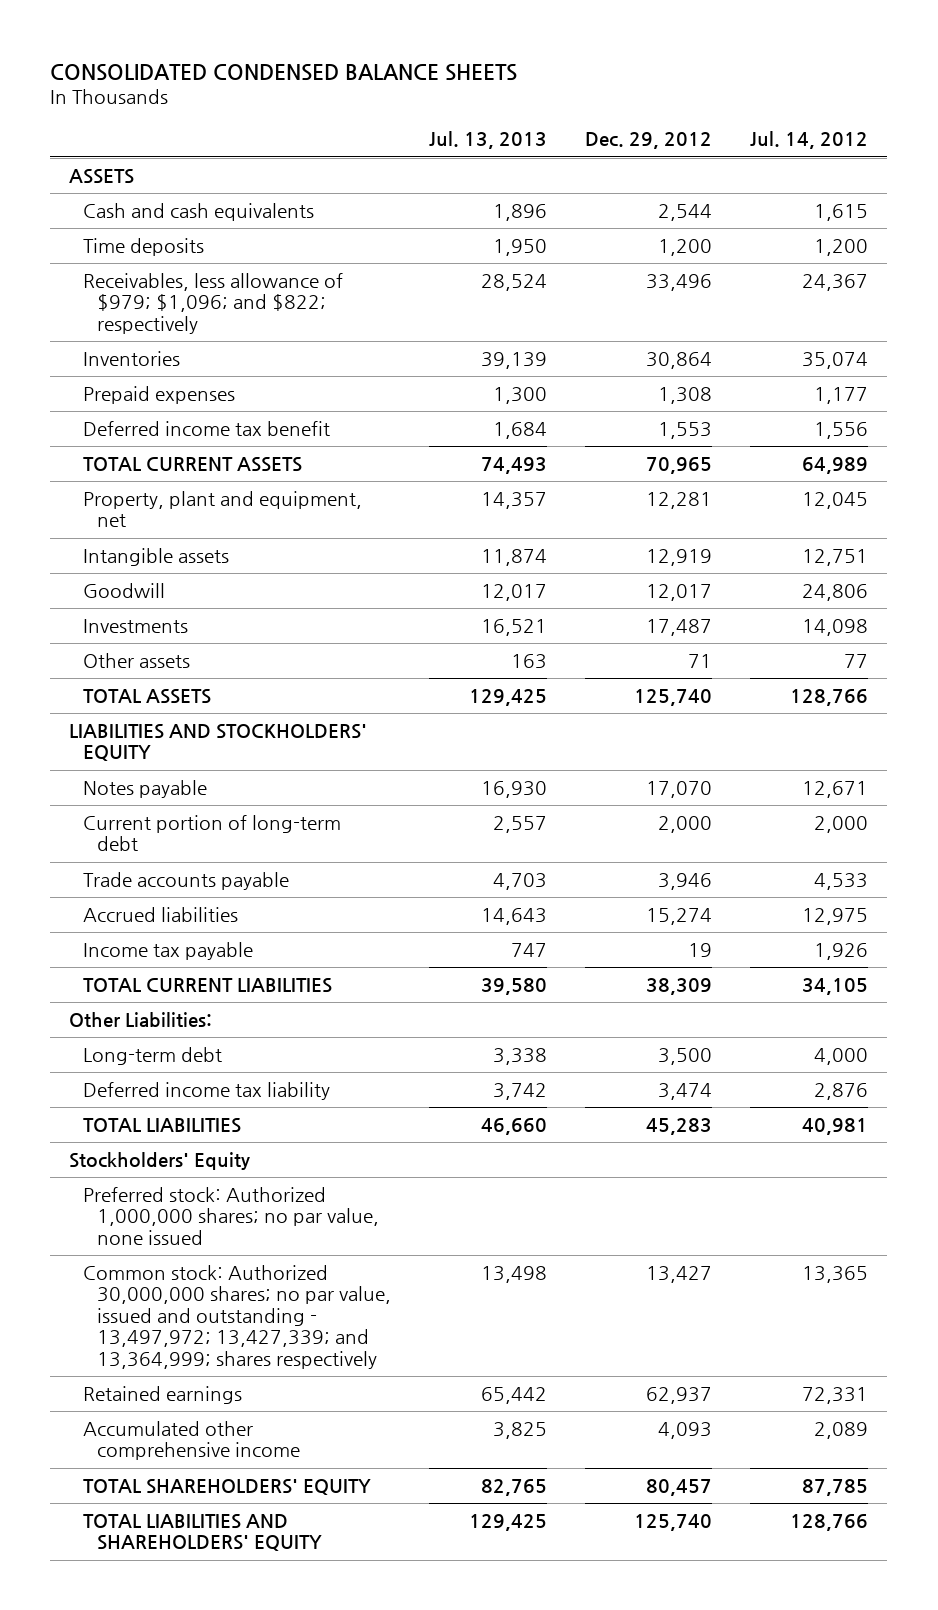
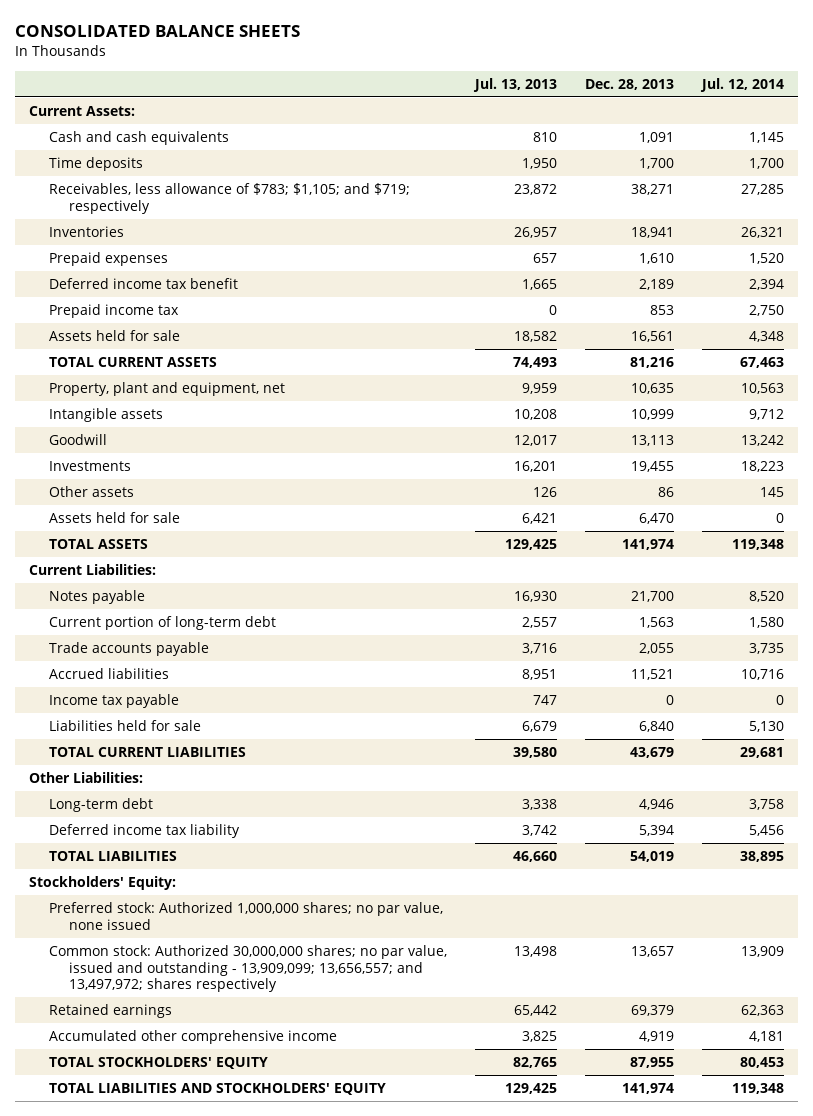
- CONSOLIDATED CONDENSED BALANCE SHEETS
+ CONSOLIDATED BALANCE SHEETS
- | Jul. 13, 2013 | Dec. 29, 2012 | Jul. 14, 2012
+ | Jul. 13, 2013 | Dec. 28, 2013 | Jul. 12, 2014
- ASSETS
- Cash and cash equivalents | 1,896 | 2,544 | 1,615
+ Current Assets:
+ Cash and cash equivalents | 810 | 1,091 | 1,145
- Receivables, less allowance of $979; $1,096; and $822; respectively | 28,524 | 33,496 | 24,367
- Inventories | 39,139 | 30,864 | 35,074
- Prepaid expenses | 1,300 | 1,308 | 1,177
- Deferred income tax benefit | 1,684 | 1,553 | 1,556
+ Receivables, less allowance of $783; $1,105; and $719; respectively | 23,872 | 38,271 | 27,285
+ Inventories | 26,957 | 18,941 | 26,321
+ Prepaid expenses | 657 | 1,610 | 1,520
+ Deferred income tax benefit | 1,665 | 2,189 | 2,394
+ Prepaid income tax | 0 | 853 | 2,750
+ Assets held for sale | 18,582 | 16,561 | 4,348
- Property, plant and equipment, net | 14,357 | 12,281 | 12,045
- Intangible assets | 11,874 | 12,919 | 12,751
+ Property, plant and equipment, net | 9,959 | 10,635 | 10,563
+ Intangible assets | 10,208 | 10,999 | 9,712
- Investments | 16,521 | 17,487 | 14,098
- Other assets | 163 | 71 | 77
+ Investments | 16,201 | 19,455 | 18,223
+ Other assets | 126 | 86 | 145
+ Assets held for sale | 6,421 | 6,470 | 0
- LIABILITIES AND STOCKHOLDERS' EQUITY
+ Current Liabilities:
- Trade accounts payable | 4,703 | 3,946 | 4,533
- Accrued liabilities | 14,643 | 15,274 | 12,975
+ Trade accounts payable | 3,716 | 2,055 | 3,735
+ Accrued liabilities | 8,951 | 11,521 | 10,716
+ Liabilities held for sale | 6,679 | 6,840 | 5,130
- Stockholders' Equity
+ Stockholders' Equity:
- Common stock: Authorized 30,000,000 shares; no par value, issued and outstanding - 13,497,972; 13,427,339; and 13,364,999; shares respectively | 13,498 | 13,427 | 13,365
+ Common stock: Authorized 30,000,000 shares; no par value, issued and outstanding - 13,909,099; 13,656,557; and 13,497,972; shares respectively | 13,498 | 13,657 | 13,909
- TOTAL SHAREHOLDERS' EQUITY | 82,765 | 80,457 | 87,785
- TOTAL LIABILITIES AND SHAREHOLDERS' EQUITY | 129,425 | 125,740 | 128,766
+ TOTAL STOCKHOLDERS' EQUITY | 82,765 | 87,955 | 80,453
+ TOTAL LIABILITIES AND STOCKHOLDERS' EQUITY | 129,425 | 141,974 | 119,348

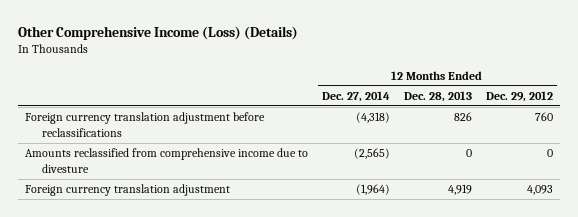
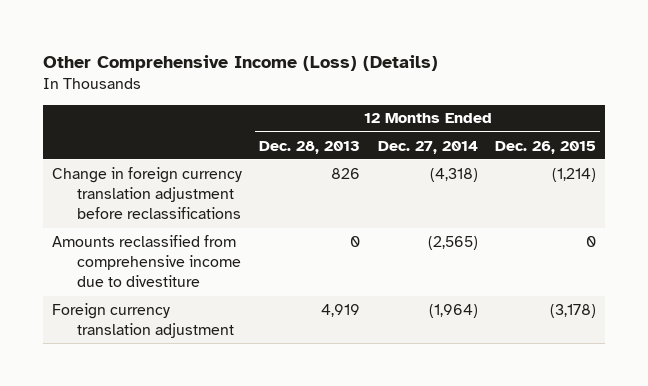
- | 12 Months Ended Dec. 27, 2014 | 12 Months Ended Dec. 28, 2013 | 12 Months Ended Dec. 29, 2012
+ | 12 Months Ended Dec. 28, 2013 | 12 Months Ended Dec. 27, 2014 | 12 Months Ended Dec. 26, 2015
- Foreign currency translation adjustment before reclassifications | (4,318) | 826 | 760
- Amounts reclassified from comprehensive income due to divesture | (2,565) | 0 | 0
+ Change in foreign currency translation adjustment before reclassifications | 826 | (4,318) | (1,214)
+ Amounts reclassified from comprehensive income due to divestiture | 0 | (2,565) | 0

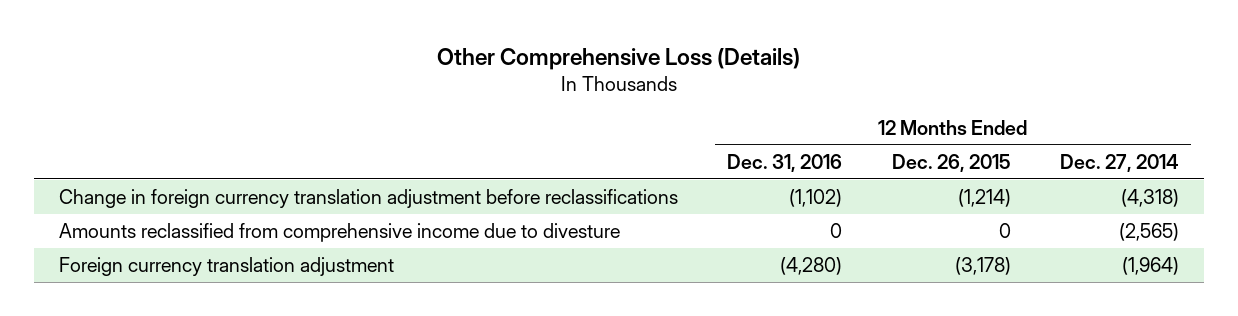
- Other Comprehensive Income (Loss) (Details)
+ Other Comprehensive Loss (Details)
- | 12 Months Ended Dec. 28, 2013 | 12 Months Ended Dec. 27, 2014 | 12 Months Ended Dec. 26, 2015
+ | 12 Months Ended Dec. 31, 2016 | 12 Months Ended Dec. 26, 2015 | 12 Months Ended Dec. 27, 2014
- Amounts reclassified from comprehensive income due to divestiture | 0 | (2,565) | 0
+ Amounts reclassified from comprehensive income due to divesture | 0 | 0 | (2,565)

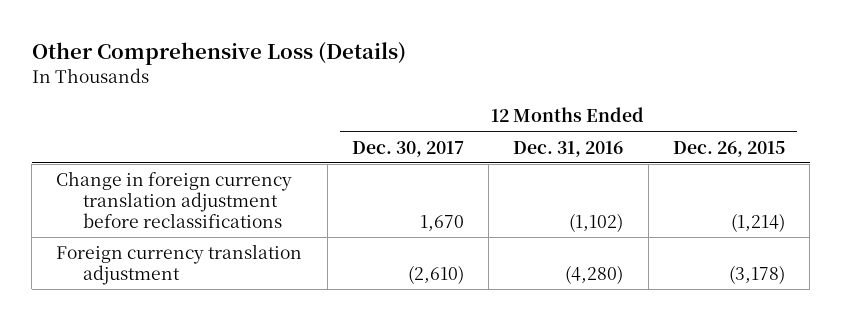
- | 12 Months Ended Dec. 31, 2016 | 12 Months Ended Dec. 26, 2015 | 12 Months Ended Dec. 27, 2014
+ | 12 Months Ended Dec. 30, 2017 | 12 Months Ended Dec. 31, 2016 | 12 Months Ended Dec. 26, 2015
- Amounts reclassified from comprehensive income due to divesture | 0 | 0 | (2,565)

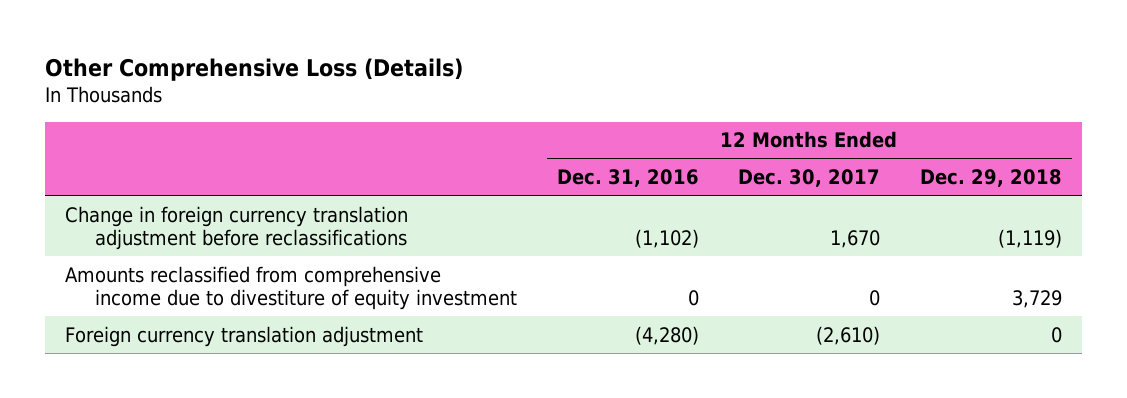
- | 12 Months Ended Dec. 30, 2017 | 12 Months Ended Dec. 31, 2016 | 12 Months Ended Dec. 26, 2015
+ | 12 Months Ended Dec. 31, 2016 | 12 Months Ended Dec. 30, 2017 | 12 Months Ended Dec. 29, 2018
+ Amounts reclassified from comprehensive income due to divestiture of equity investment | 0 | 0 | 3,729

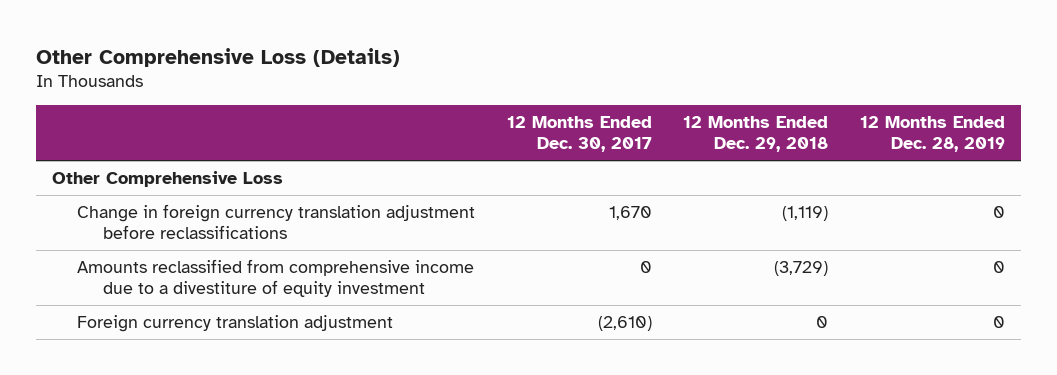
- | 12 Months Ended Dec. 31, 2016 | 12 Months Ended Dec. 30, 2017 | 12 Months Ended Dec. 29, 2018
+ | 12 Months Ended Dec. 30, 2017 | 12 Months Ended Dec. 29, 2018 | 12 Months Ended Dec. 28, 2019
+ Other Comprehensive Loss
- Amounts reclassified from comprehensive income due to divestiture of equity investment | 0 | 0 | 3,729
+ Amounts reclassified from comprehensive income due to a divestiture of equity investment | 0 | (3,729) | 0

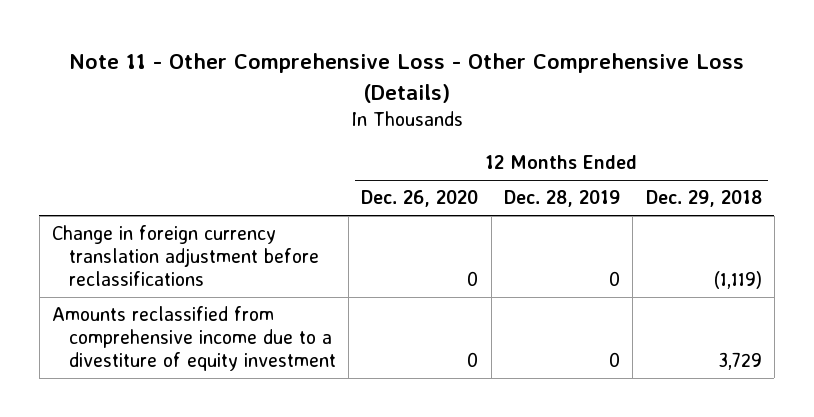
- Other Comprehensive Loss (Details)
+ Note 11 - Other Comprehensive Loss - Other Comprehensive Loss (Details)
- | 12 Months Ended Dec. 30, 2017 | 12 Months Ended Dec. 29, 2018 | 12 Months Ended Dec. 28, 2019
+ | 12 Months Ended Dec. 26, 2020 | 12 Months Ended Dec. 28, 2019 | 12 Months Ended Dec. 29, 2018
- Other Comprehensive Loss
- Amounts reclassified from comprehensive income due to a divestiture of equity investment | 0 | (3,729) | 0
- Foreign currency translation adjustment | (2,610) | 0 | 0
+ Amounts reclassified from comprehensive income due to a divestiture of equity investment | 0 | 0 | 3,729

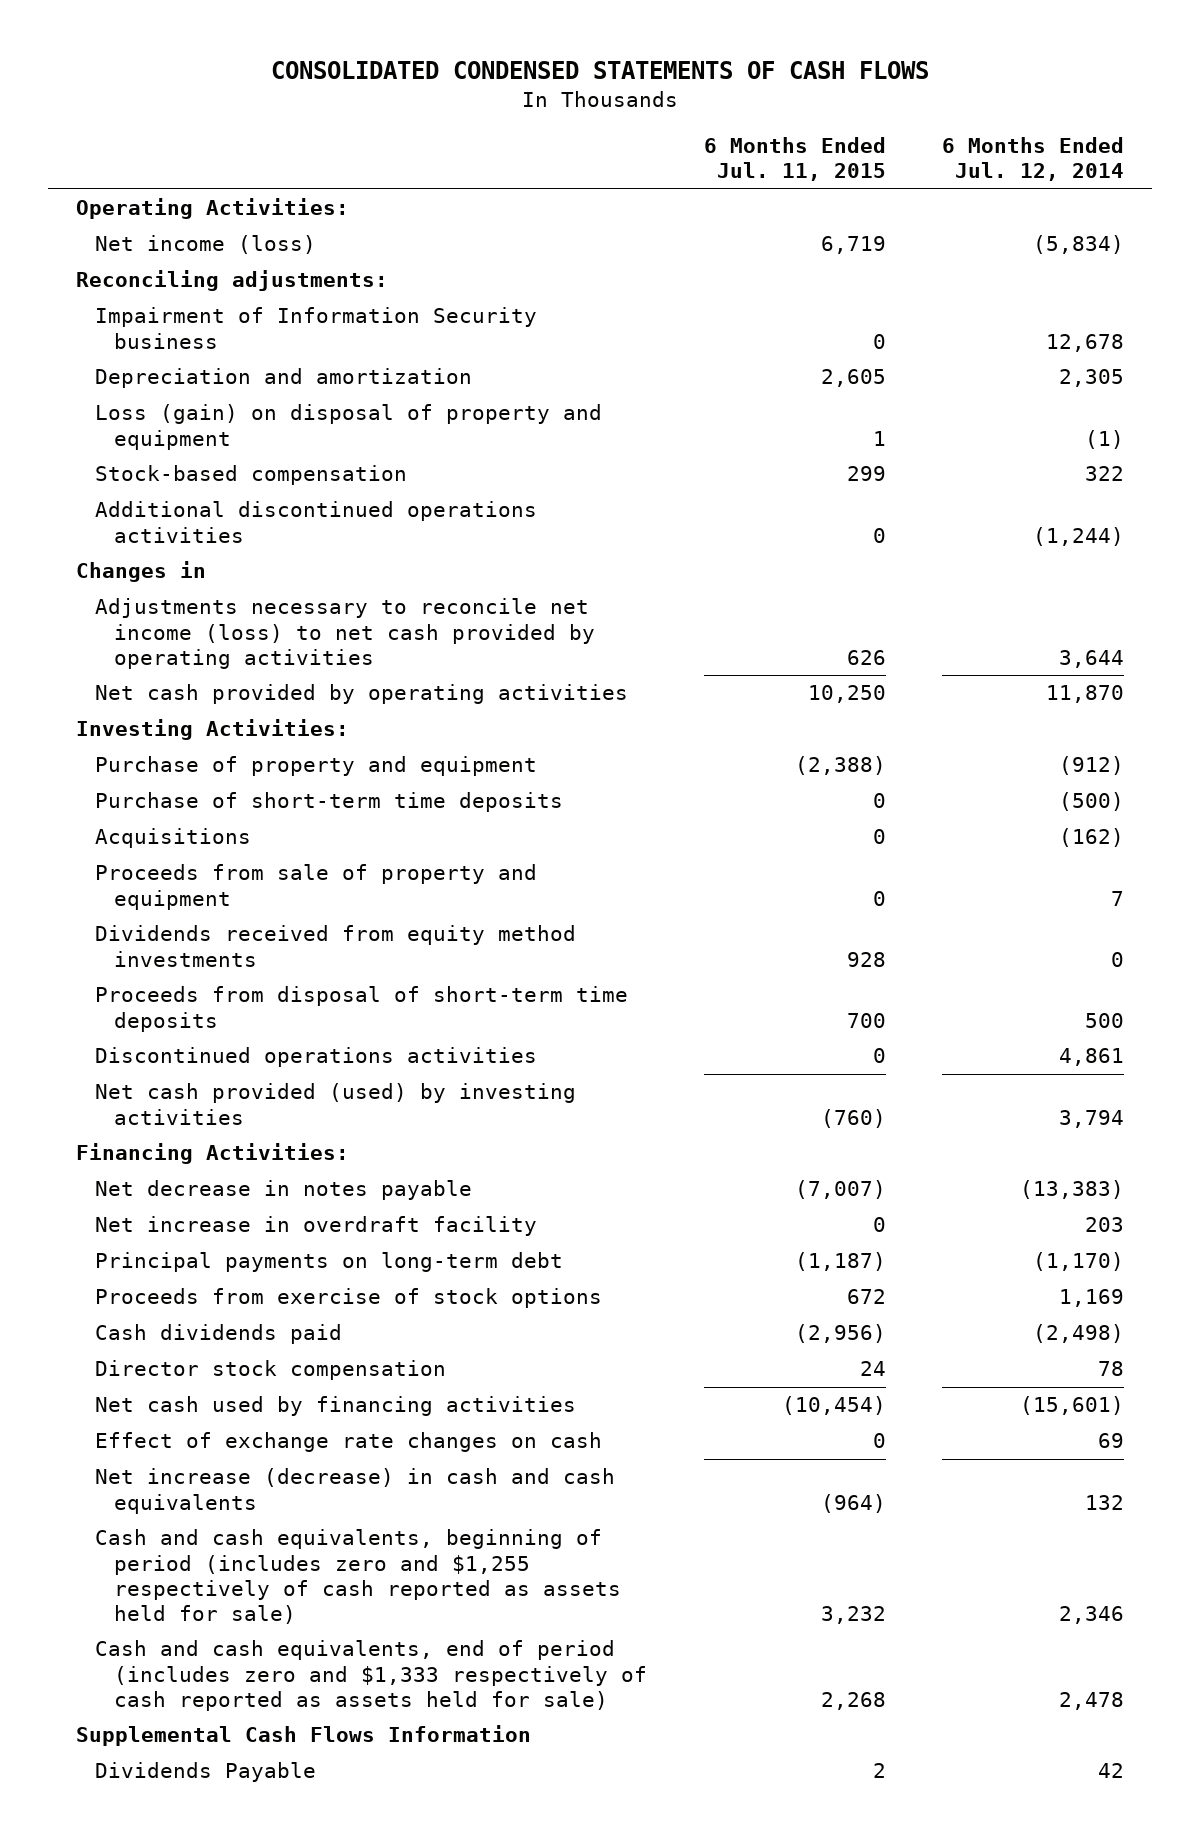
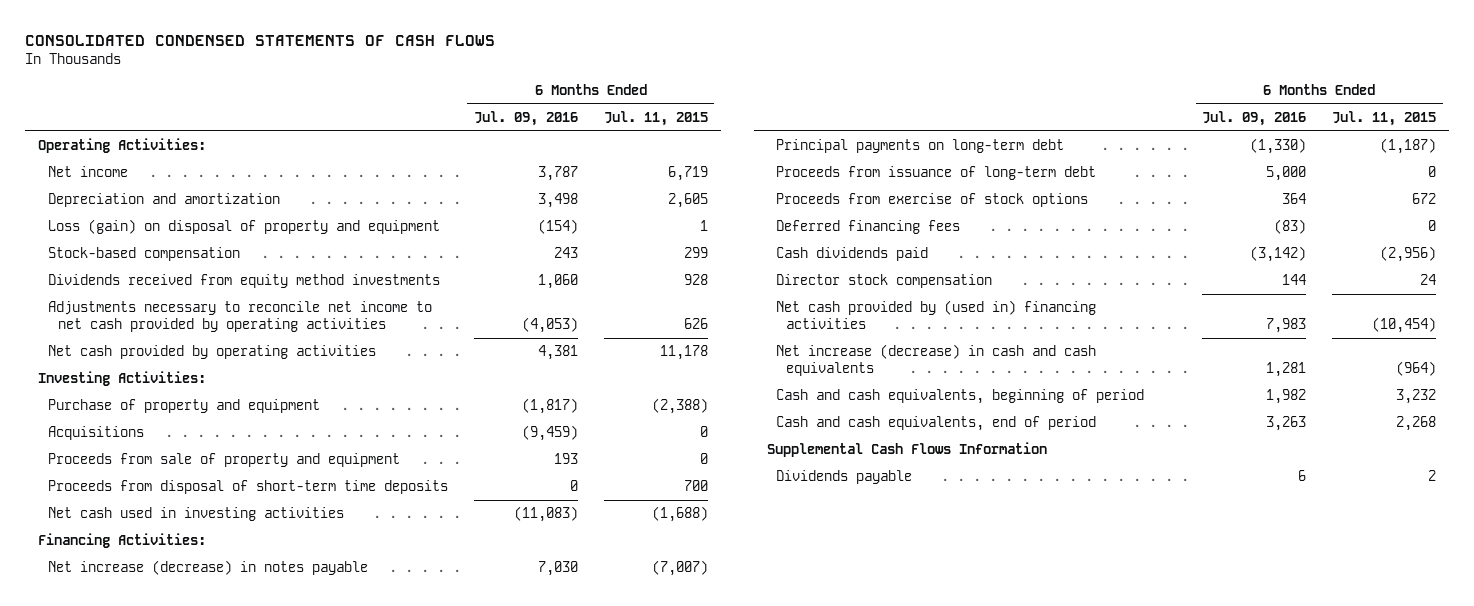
- | 6 Months Ended Jul. 11, 2015 | 6 Months Ended Jul. 12, 2014
+ | 6 Months Ended Jul. 09, 2016 | 6 Months Ended Jul. 11, 2015
- Net income (loss) | 6,719 | (5,834)
- Reconciling adjustments:
- Impairment of Information Security business | 0 | 12,678
+ Net income | 3,787 | 6,719
- Additional discontinued operations activities | 0 | (1,244)
- Changes in
- Adjustments necessary to reconcile net income (loss) to net cash provided by operating activities | 626 | 3,644
- Net cash provided by operating activities | 10,250 | 11,870
moved up: Dividends received from equity method investments | 1,060 | 928
+ Adjustments necessary to reconcile net income to net cash provided by operating activities | (4,053) | 626
+ Net cash provided by operating activities | 4,381 | 11,178
- Purchase of short-term time deposits | 0 | (500)
- Discontinued operations activities | 0 | 4,861
- Net cash provided (used) by investing activities | (760) | 3,794
+ Net cash used in investing activities | (11,083) | (1,688)
- Net decrease in notes payable | (7,007) | (13,383)
- Net increase in overdraft facility | 0 | 203
+ Net increase (decrease) in notes payable | 7,030 | (7,007)
+ Proceeds from issuance of long-term debt | 5,000 | 0
+ Deferred financing fees | (83) | 0
- Net cash used by financing activities | (10,454) | (15,601)
- Effect of exchange rate changes on cash | 0 | 69
+ Net cash provided by (used in) financing activities | 7,983 | (10,454)
- Cash and cash equivalents, beginning of period (includes zero and $1,255 respectively of cash reported as assets held for sale) | 3,232 | 2,346
- Cash and cash equivalents, end of period (includes zero and $1,333 respectively of cash reported as assets held for sale) | 2,268 | 2,478
+ Cash and cash equivalents, beginning of period | 1,982 | 3,232
+ Cash and cash equivalents, end of period | 3,263 | 2,268
- Dividends Payable | 2 | 42
+ Dividends payable | 6 | 2

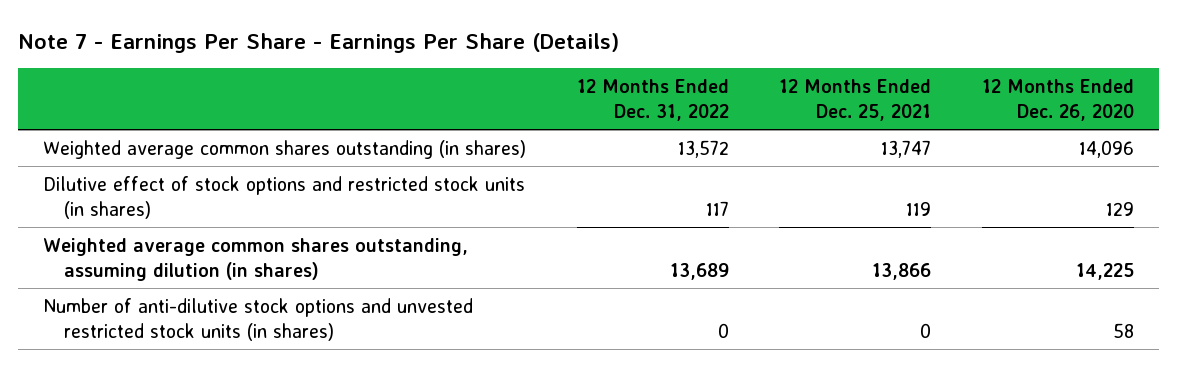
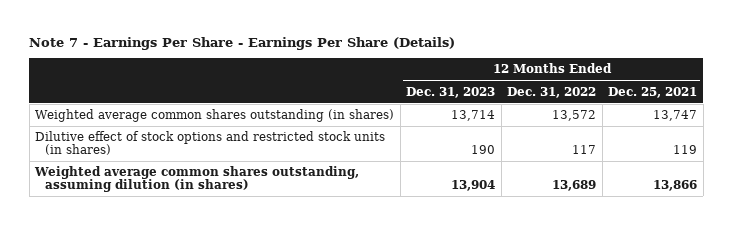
- | 12 Months Ended Dec. 31, 2022 | 12 Months Ended Dec. 25, 2021 | 12 Months Ended Dec. 26, 2020
+ | 12 Months Ended Dec. 31, 2023 | 12 Months Ended Dec. 31, 2022 | 12 Months Ended Dec. 25, 2021
- Number of anti-dilutive stock options and unvested restricted stock units (in shares) | 0 | 0 | 58

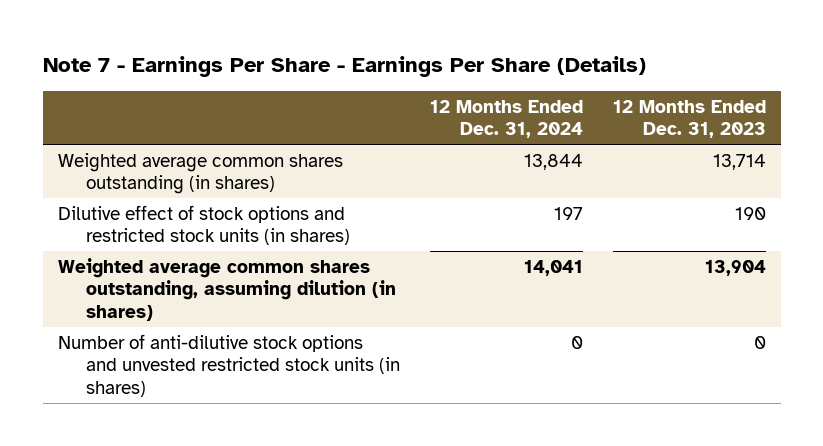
- | 12 Months Ended Dec. 31, 2023 | 12 Months Ended Dec. 31, 2022 | 12 Months Ended Dec. 25, 2021
+ | 12 Months Ended Dec. 31, 2024 | 12 Months Ended Dec. 31, 2023
+ Number of anti-dilutive stock options and unvested restricted stock units (in shares) | 0 | 0

